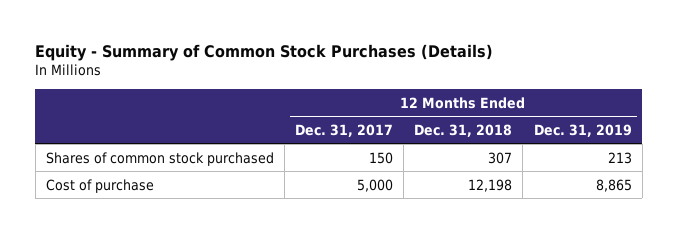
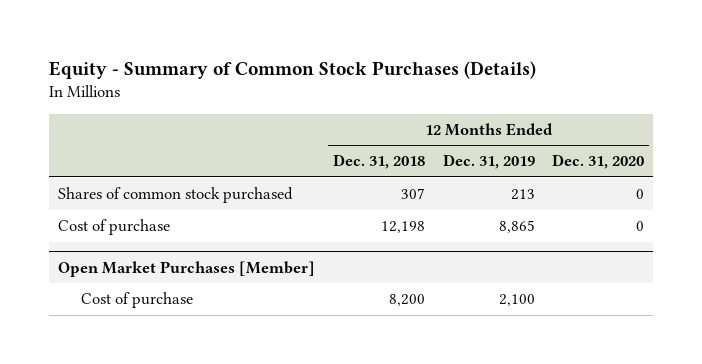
- | 12 Months Ended Dec. 31, 2017 | 12 Months Ended Dec. 31, 2018 | 12 Months Ended Dec. 31, 2019
+ | 12 Months Ended Dec. 31, 2018 | 12 Months Ended Dec. 31, 2019 | 12 Months Ended Dec. 31, 2020
+ Open Market Purchases [Member]
+ Cost of purchase | 8,200 | 2,100 |

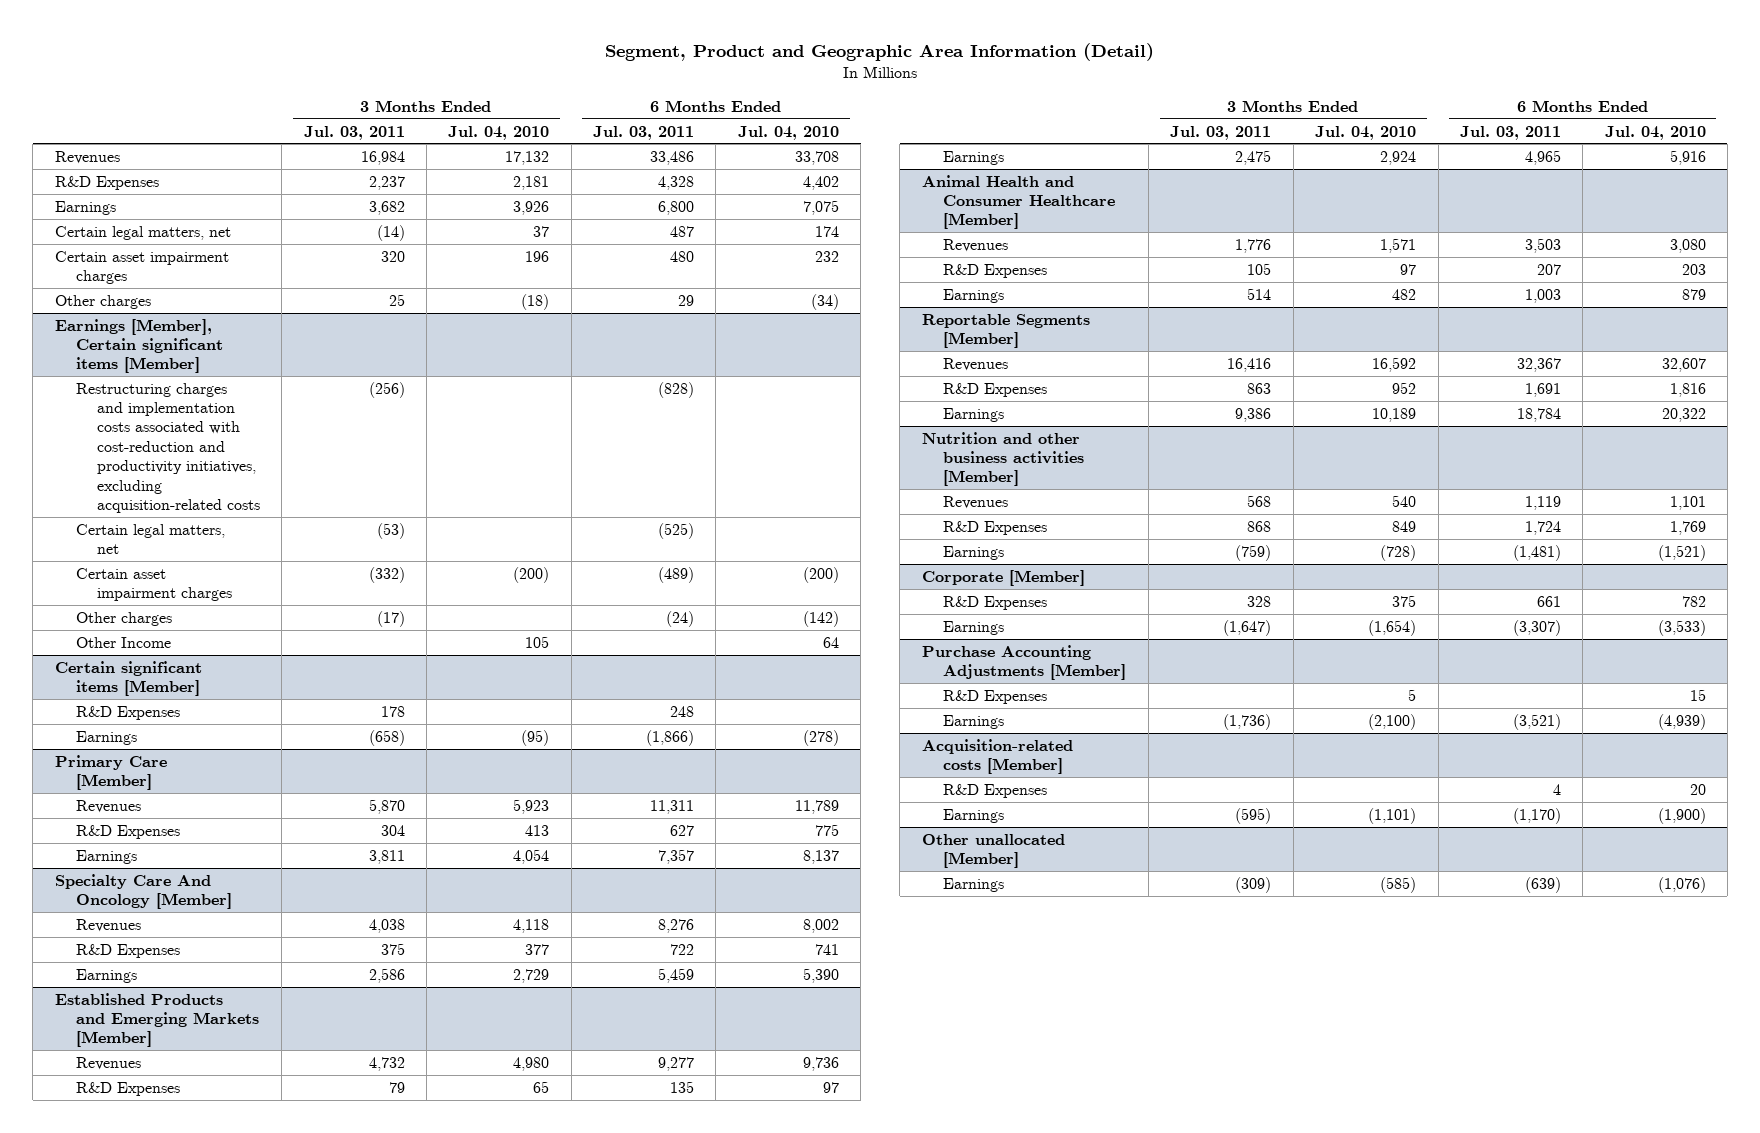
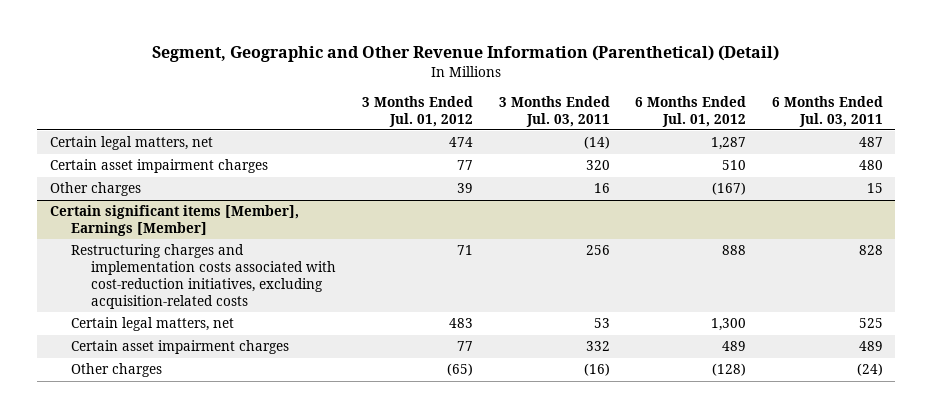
- Segment, Product and Geographic Area Information (Detail)
+ Segment, Geographic and Other Revenue Information (Parenthetical) (Detail)
- | 3 Months Ended Jul. 03, 2011 | 3 Months Ended Jul. 04, 2010 | 6 Months Ended Jul. 03, 2011 | 6 Months Ended Jul. 04, 2010
+ | 3 Months Ended Jul. 01, 2012 | 3 Months Ended Jul. 03, 2011 | 6 Months Ended Jul. 01, 2012 | 6 Months Ended Jul. 03, 2011
- Revenues | 16,984 | 17,132 | 33,486 | 33,708
- R&D Expenses | 2,237 | 2,181 | 4,328 | 4,402
- Earnings | 3,682 | 3,926 | 6,800 | 7,075
- Other charges | 25 | (18) | 29 | (34)
- Earnings [Member], Certain significant items [Member]
- Restructuring charges and implementation costs associated with cost-reduction and productivity initiatives, excluding acquisition-related costs | (256) | | (828) |
- Certain legal matters, net | (53) | | (525) |
- Certain asset impairment charges | (332) | (200) | (489) | (200)
- Other charges | (17) | | (24) | (142)
- Other Income | | 105 | | 64
- Certain significant items [Member]
- R&D Expenses | 178 | | 248 |
- Earnings | (658) | (95) | (1,866) | (278)
- Primary Care [Member]
- Revenues | 5,870 | 5,923 | 11,311 | 11,789
- R&D Expenses | 304 | 413 | 627 | 775
- Earnings | 3,811 | 4,054 | 7,357 | 8,137
- Specialty Care And Oncology [Member]
- Revenues | 4,038 | 4,118 | 8,276 | 8,002
- R&D Expenses | 375 | 377 | 722 | 741
- Earnings | 2,586 | 2,729 | 5,459 | 5,390
- Established Products and Emerging Markets [Member]
- Revenues | 4,732 | 4,980 | 9,277 | 9,736
- R&D Expenses | 79 | 65 | 135 | 97
- Earnings | 2,475 | 2,924 | 4,965 | 5,916
- Animal Health and Consumer Healthcare [Member]
- Revenues | 1,776 | 1,571 | 3,503 | 3,080
- R&D Expenses | 105 | 97 | 207 | 203
- Earnings | 514 | 482 | 1,003 | 879
- Reportable Segments [Member]
- Revenues | 16,416 | 16,592 | 32,367 | 32,607
- R&D Expenses | 863 | 952 | 1,691 | 1,816
- Earnings | 9,386 | 10,189 | 18,784 | 20,322
- Nutrition and other business activities [Member]
- Revenues | 568 | 540 | 1,119 | 1,101
- R&D Expenses | 868 | 849 | 1,724 | 1,769
- Earnings | (759) | (728) | (1,481) | (1,521)
- Corporate [Member]
- R&D Expenses | 328 | 375 | 661 | 782
- Earnings | (1,647) | (1,654) | (3,307) | (3,533)
- Purchase Accounting Adjustments [Member]
- R&D Expenses | | 5 | | 15
- Earnings | (1,736) | (2,100) | (3,521) | (4,939)
- Acquisition-related costs [Member]
- R&D Expenses | | | 4 | 20
- Earnings | (595) | (1,101) | (1,170) | (1,900)
- Other unallocated [Member]
- Earnings | (309) | (585) | (639) | (1,076)
+ Other charges | 39 | 16 | (167) | 15
+ Certain significant items [Member], Earnings [Member]
+ Restructuring charges and implementation costs associated with cost-reduction initiatives, excluding acquisition-related costs | 71 | 256 | 888 | 828
+ Certain legal matters, net | 483 | 53 | 1,300 | 525
+ Certain asset impairment charges | 77 | 332 | 489 | 489
+ Other charges | (65) | (16) | (128) | (24)

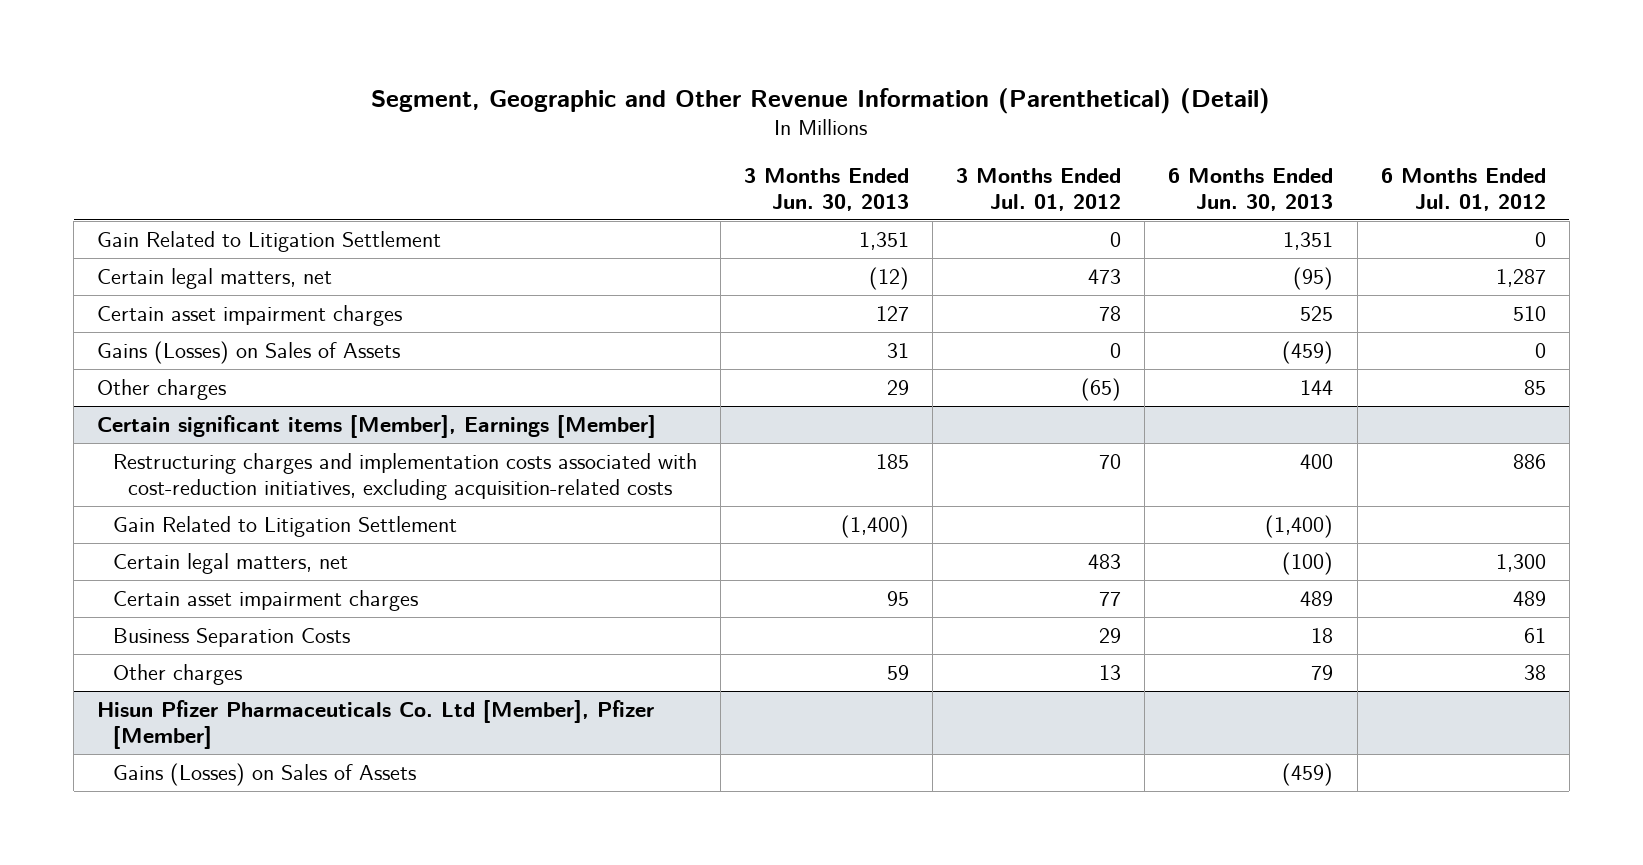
- | 3 Months Ended Jul. 01, 2012 | 3 Months Ended Jul. 03, 2011 | 6 Months Ended Jul. 01, 2012 | 6 Months Ended Jul. 03, 2011
+ | 3 Months Ended Jun. 30, 2013 | 3 Months Ended Jul. 01, 2012 | 6 Months Ended Jun. 30, 2013 | 6 Months Ended Jul. 01, 2012
- Certain legal matters, net | 474 | (14) | 1,287 | 487
- Certain asset impairment charges | 77 | 320 | 510 | 480
- Other charges | 39 | 16 | (167) | 15
+ Gain Related to Litigation Settlement | 1,351 | 0 | 1,351 | 0
+ Certain legal matters, net | (12) | 473 | (95) | 1,287
+ Certain asset impairment charges | 127 | 78 | 525 | 510
+ Gains (Losses) on Sales of Assets | 31 | 0 | (459) | 0
+ Other charges | 29 | (65) | 144 | 85
@ Certain significant items [Member], Earnings [Member]
- Restructuring charges and implementation costs associated with cost-reduction initiatives, excluding acquisition-related costs | 71 | 256 | 888 | 828
+ Restructuring charges and implementation costs associated with cost-reduction initiatives, excluding acquisition-related costs | 185 | 70 | 400 | 886
+ Gain Related to Litigation Settlement | (1,400) | | (1,400) |
- Other charges | (65) | (16) | (128) | (24)
+ Business Separation Costs | | 29 | 18 | 61
+ Other charges | 59 | 13 | 79 | 38
+ Hisun Pfizer Pharmaceuticals Co. Ltd [Member], Pfizer [Member]
+ Gains (Losses) on Sales of Assets | | | (459) |

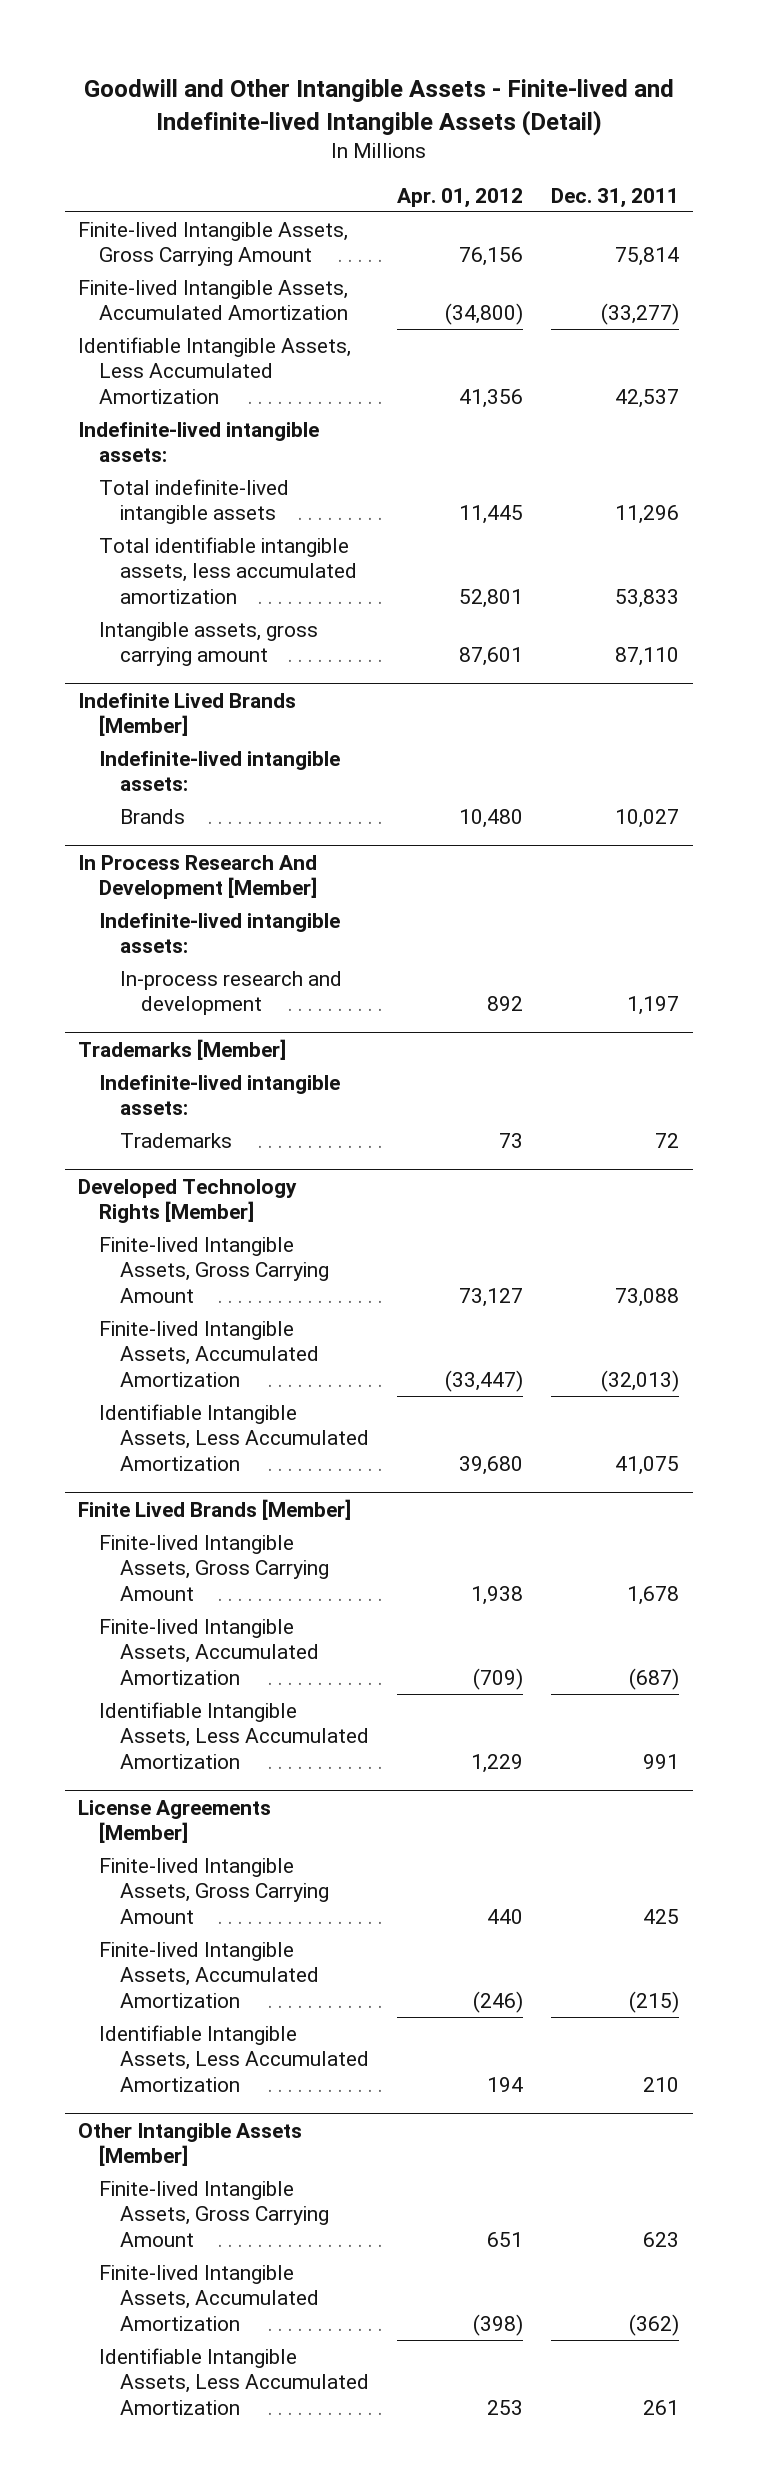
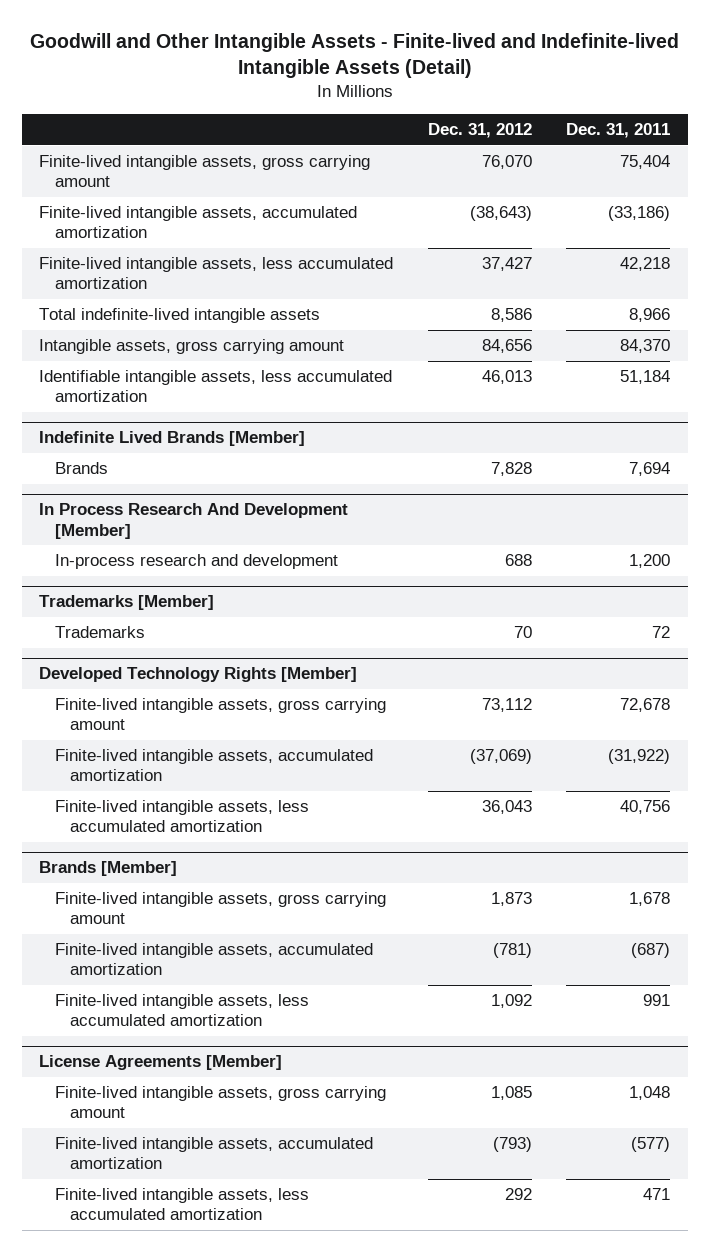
- | Apr. 01, 2012 | Dec. 31, 2011
+ | Dec. 31, 2012 | Dec. 31, 2011
- Finite-lived Intangible Assets, Gross Carrying Amount | 76,156 | 75,814
- Finite-lived Intangible Assets, Accumulated Amortization | (34,800) | (33,277)
- Identifiable Intangible Assets, Less Accumulated Amortization | 41,356 | 42,537
- Indefinite-lived intangible assets:
- Total indefinite-lived intangible assets | 11,445 | 11,296
- Total identifiable intangible assets, less accumulated amortization | 52,801 | 53,833
- Intangible assets, gross carrying amount | 87,601 | 87,110
+ Finite-lived intangible assets, gross carrying amount | 76,070 | 75,404
+ Finite-lived intangible assets, accumulated amortization | (38,643) | (33,186)
+ Finite-lived intangible assets, less accumulated amortization | 37,427 | 42,218
+ Total indefinite-lived intangible assets | 8,586 | 8,966
+ Intangible assets, gross carrying amount | 84,656 | 84,370
+ Identifiable intangible assets, less accumulated amortization | 46,013 | 51,184
@ Indefinite Lived Brands [Member]
- Indefinite-lived intangible assets:
- Brands | 10,480 | 10,027
+ Brands | 7,828 | 7,694
@ In Process Research And Development [Member]
- Indefinite-lived intangible assets:
- In-process research and development | 892 | 1,197
+ In-process research and development | 688 | 1,200
@ Trademarks [Member]
- Indefinite-lived intangible assets:
@ Developed Technology Rights [Member]
- Finite-lived Intangible Assets, Gross Carrying Amount | 73,127 | 73,088
- Finite-lived Intangible Assets, Accumulated Amortization | (33,447) | (32,013)
- Identifiable Intangible Assets, Less Accumulated Amortization | 39,680 | 41,075
- Finite Lived Brands [Member]
- Finite-lived Intangible Assets, Gross Carrying Amount | 1,938 | 1,678
- Finite-lived Intangible Assets, Accumulated Amortization | (709) | (687)
- Identifiable Intangible Assets, Less Accumulated Amortization | 1,229 | 991
@ Developed Technology Rights [Member]
+ Finite-lived intangible assets, gross carrying amount | 73,112 | 72,678
+ Finite-lived intangible assets, accumulated amortization | (37,069) | (31,922)
+ Finite-lived intangible assets, less accumulated amortization | 36,043 | 40,756
+ Brands [Member]
+ Finite-lived intangible assets, gross carrying amount | 1,873 | 1,678
+ Finite-lived intangible assets, accumulated amortization | (781) | (687)
+ Finite-lived intangible assets, less accumulated amortization | 1,092 | 991
@ License Agreements [Member]
- Finite-lived Intangible Assets, Gross Carrying Amount | 440 | 425
- Finite-lived Intangible Assets, Accumulated Amortization | (246) | (215)
- Identifiable Intangible Assets, Less Accumulated Amortization | 194 | 210
- Other Intangible Assets [Member]
- Finite-lived Intangible Assets, Gross Carrying Amount | 651 | 623
- Finite-lived Intangible Assets, Accumulated Amortization | (398) | (362)
- Identifiable Intangible Assets, Less Accumulated Amortization | 253 | 261
@ License Agreements [Member]
+ Finite-lived intangible assets, gross carrying amount | 1,085 | 1,048
+ Finite-lived intangible assets, accumulated amortization | (793) | (577)
+ Finite-lived intangible assets, less accumulated amortization | 292 | 471

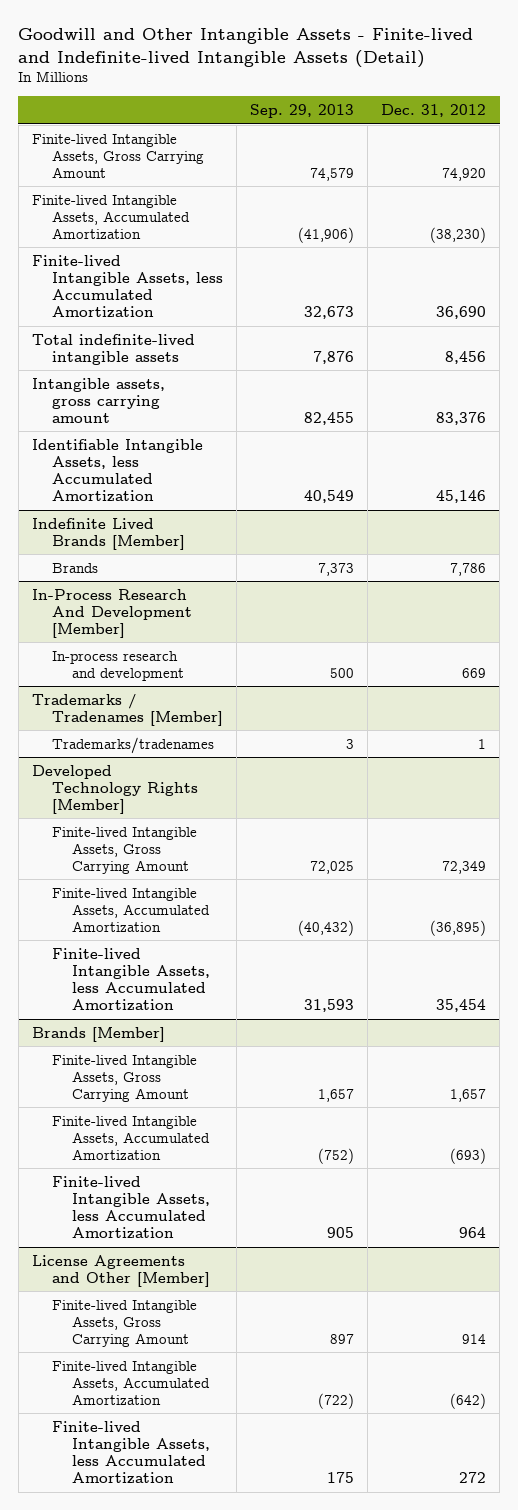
- | Dec. 31, 2012 | Dec. 31, 2011
+ | Sep. 29, 2013 | Dec. 31, 2012
- Finite-lived intangible assets, gross carrying amount | 76,070 | 75,404
- Finite-lived intangible assets, accumulated amortization | (38,643) | (33,186)
- Finite-lived intangible assets, less accumulated amortization | 37,427 | 42,218
- Total indefinite-lived intangible assets | 8,586 | 8,966
- Intangible assets, gross carrying amount | 84,656 | 84,370
- Identifiable intangible assets, less accumulated amortization | 46,013 | 51,184
+ Finite-lived Intangible Assets, Gross Carrying Amount | 74,579 | 74,920
+ Finite-lived Intangible Assets, Accumulated Amortization | (41,906) | (38,230)
+ Finite-lived Intangible Assets, less Accumulated Amortization | 32,673 | 36,690
+ Total indefinite-lived intangible assets | 7,876 | 8,456
+ Intangible assets, gross carrying amount | 82,455 | 83,376
+ Identifiable Intangible Assets, less Accumulated Amortization | 40,549 | 45,146
@ Indefinite Lived Brands [Member]
- Brands | 7,828 | 7,694
- In Process Research And Development [Member]
- In-process research and development | 688 | 1,200
- Trademarks [Member]
- Trademarks | 70 | 72
@ Indefinite Lived Brands [Member]
+ Brands | 7,373 | 7,786
+ In-Process Research And Development [Member]
+ In-process research and development | 500 | 669
+ Trademarks / Tradenames [Member]
+ Trademarks/tradenames | 3 | 1
@ Developed Technology Rights [Member]
- Finite-lived intangible assets, gross carrying amount | 73,112 | 72,678
- Finite-lived intangible assets, accumulated amortization | (37,069) | (31,922)
- Finite-lived intangible assets, less accumulated amortization | 36,043 | 40,756
+ Finite-lived Intangible Assets, Gross Carrying Amount | 72,025 | 72,349
+ Finite-lived Intangible Assets, Accumulated Amortization | (40,432) | (36,895)
+ Finite-lived Intangible Assets, less Accumulated Amortization | 31,593 | 35,454
@ Brands [Member]
- Finite-lived intangible assets, gross carrying amount | 1,873 | 1,678
- Finite-lived intangible assets, accumulated amortization | (781) | (687)
- Finite-lived intangible assets, less accumulated amortization | 1,092 | 991
- License Agreements [Member]
- Finite-lived intangible assets, gross carrying amount | 1,085 | 1,048
- Finite-lived intangible assets, accumulated amortization | (793) | (577)
- Finite-lived intangible assets, less accumulated amortization | 292 | 471
@ Brands [Member]
+ Finite-lived Intangible Assets, Gross Carrying Amount | 1,657 | 1,657
+ Finite-lived Intangible Assets, Accumulated Amortization | (752) | (693)
+ Finite-lived Intangible Assets, less Accumulated Amortization | 905 | 964
+ License Agreements and Other [Member]
+ Finite-lived Intangible Assets, Gross Carrying Amount | 897 | 914
+ Finite-lived Intangible Assets, Accumulated Amortization | (722) | (642)
+ Finite-lived Intangible Assets, less Accumulated Amortization | 175 | 272

